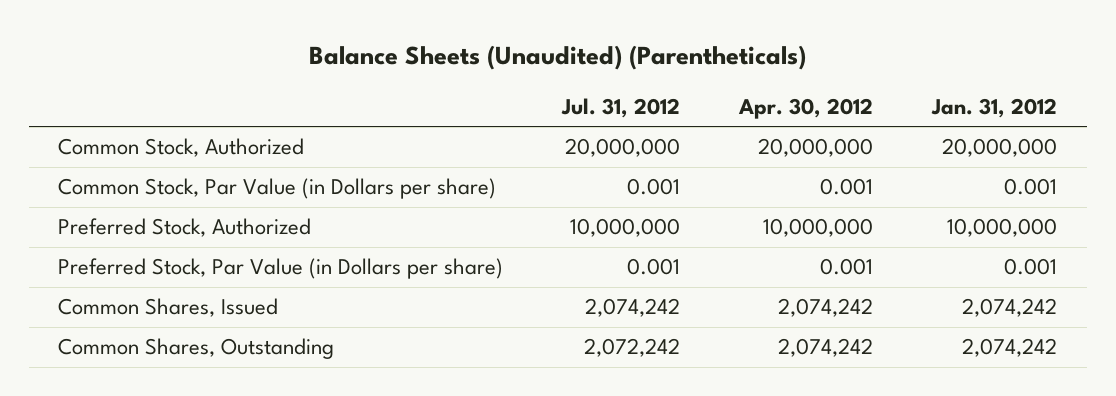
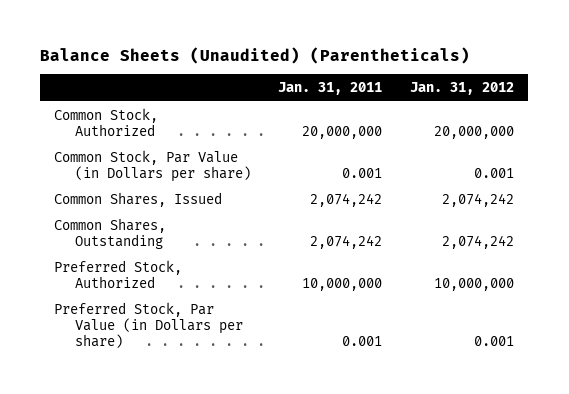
- | Jul. 31, 2012 | Apr. 30, 2012 | Jan. 31, 2012
+ | Jan. 31, 2011 | Jan. 31, 2012
moved down: Preferred Stock, Authorized | 10,000,000 | 10,000,000
moved down: Preferred Stock, Par Value (in Dollars per share) | 0.001 | 0.001

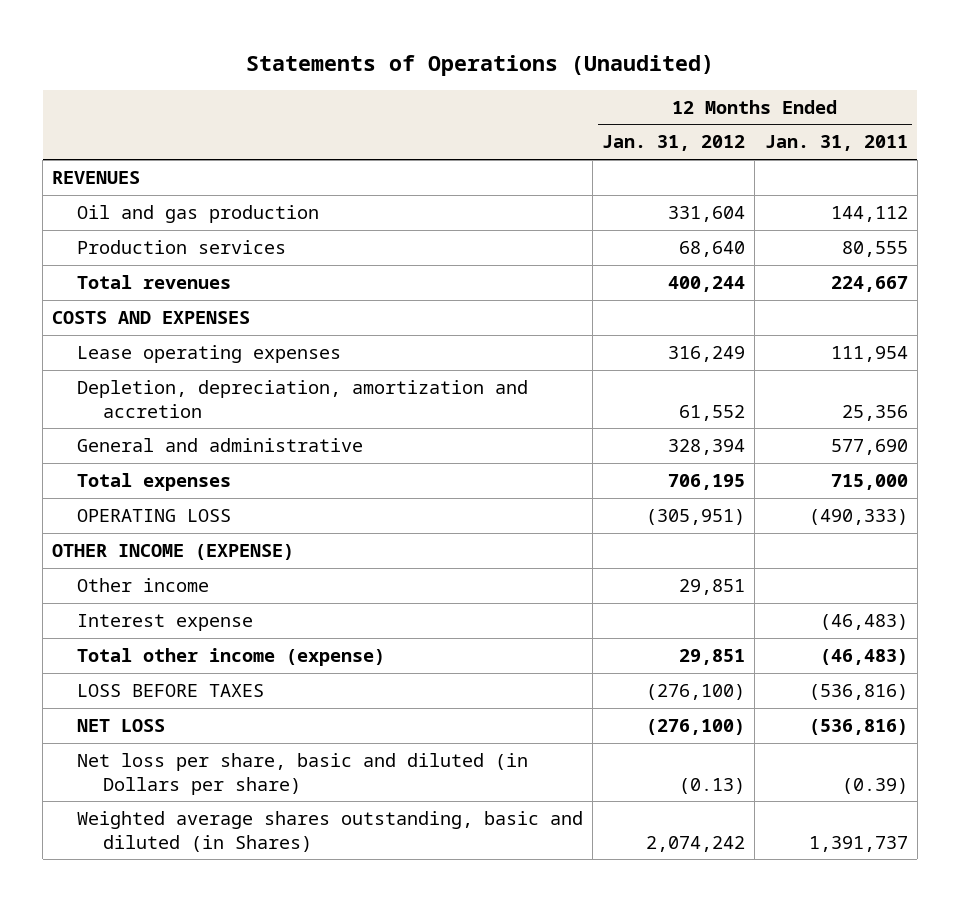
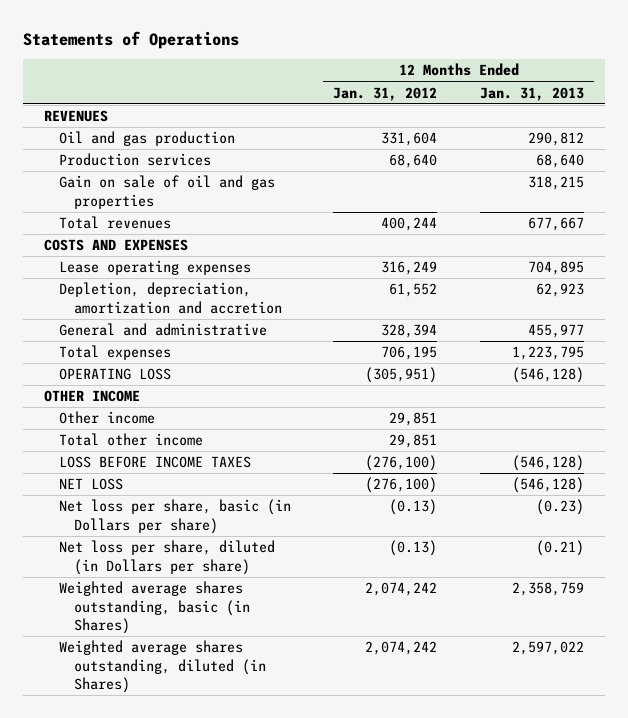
- Statements of Operations (Unaudited)
+ Statements of Operations
- | 12 Months Ended Jan. 31, 2012 | 12 Months Ended Jan. 31, 2011
+ | 12 Months Ended Jan. 31, 2012 | 12 Months Ended Jan. 31, 2013
+ Gain on sale of oil and gas properties | | 318,215
- OTHER INCOME (EXPENSE)
+ OTHER INCOME
- Interest expense | | (46,483)
- Total other income (expense) | 29,851 | (46,483)
- LOSS BEFORE TAXES | (276,100) | (536,816)
+ Total other income | 29,851 |
+ LOSS BEFORE INCOME TAXES | (276,100) | (546,128)
- Net loss per share, basic and diluted (in Dollars per share) | (0.13) | (0.39)
- Weighted average shares outstanding, basic and diluted (in Shares) | 2,074,242 | 1,391,737
+ Net loss per share, basic (in Dollars per share) | (0.13) | (0.23)
+ Net loss per share, diluted (in Dollars per share) | (0.13) | (0.21)
+ Weighted average shares outstanding, basic (in Shares) | 2,074,242 | 2,358,759
+ Weighted average shares outstanding, diluted (in Shares) | 2,074,242 | 2,597,022

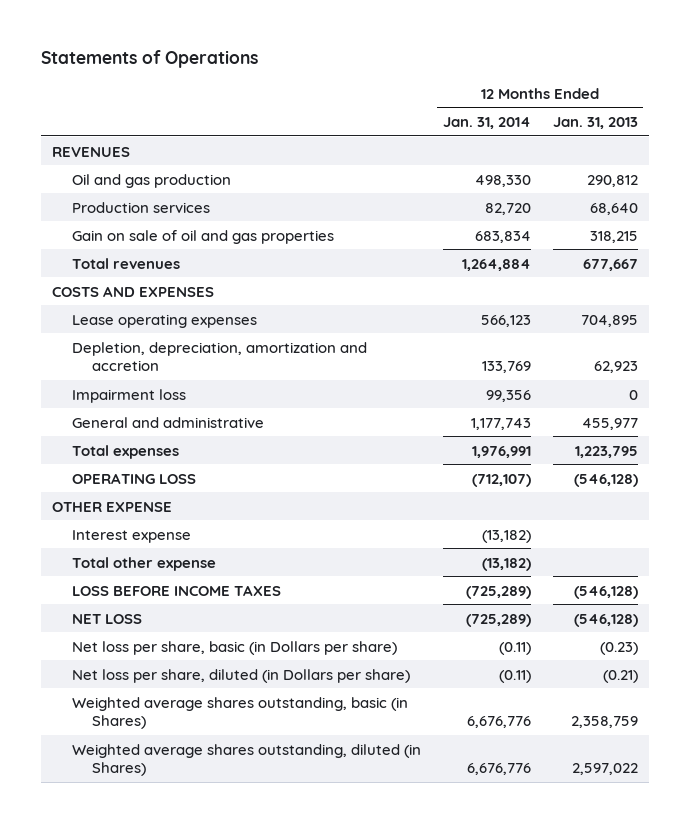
- | 12 Months Ended Jan. 31, 2012 | 12 Months Ended Jan. 31, 2013
+ | 12 Months Ended Jan. 31, 2014 | 12 Months Ended Jan. 31, 2013
+ Impairment loss | 99,356 | 0
- OTHER INCOME
- Other income | 29,851 |
- Total other income | 29,851 |
+ OTHER EXPENSE
+ Interest expense | (13,182) |
+ Total other expense | (13,182) |

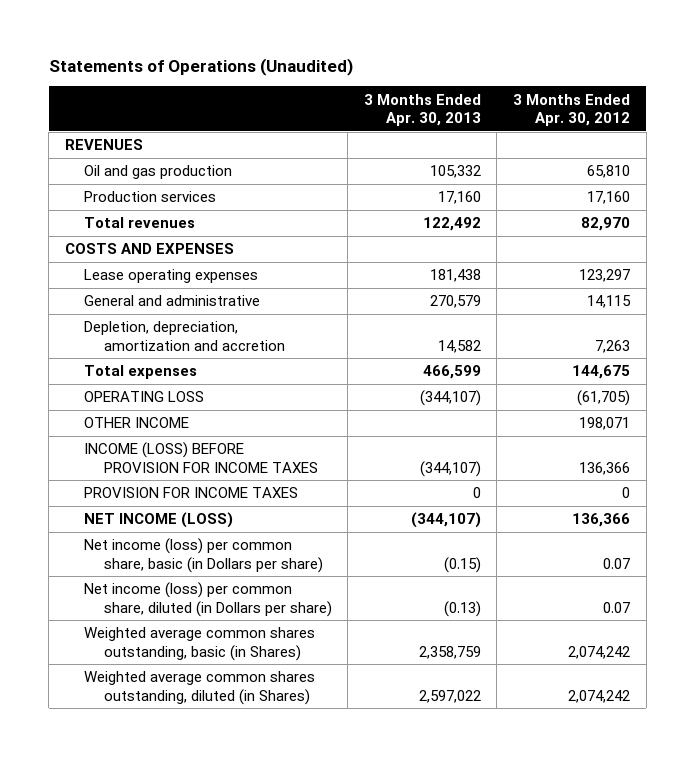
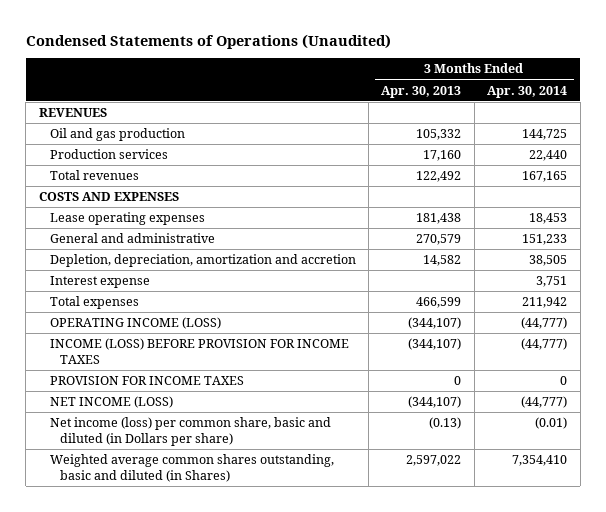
- Statements of Operations (Unaudited)
+ Condensed Statements of Operations (Unaudited)
- | 3 Months Ended Apr. 30, 2013 | 3 Months Ended Apr. 30, 2012
+ | 3 Months Ended Apr. 30, 2013 | 3 Months Ended Apr. 30, 2014
+ Interest expense | | 3,751
- OPERATING LOSS | (344,107) | (61,705)
- OTHER INCOME | | 198,071
+ OPERATING INCOME (LOSS) | (344,107) | (44,777)
- Net income (loss) per common share, basic (in Dollars per share) | (0.15) | 0.07
- Net income (loss) per common share, diluted (in Dollars per share) | (0.13) | 0.07
- Weighted average common shares outstanding, basic (in Shares) | 2,358,759 | 2,074,242
- Weighted average common shares outstanding, diluted (in Shares) | 2,597,022 | 2,074,242
+ Net income (loss) per common share, basic and diluted (in Dollars per share) | (0.13) | (0.01)
+ Weighted average common shares outstanding, basic and diluted (in Shares) | 2,597,022 | 7,354,410

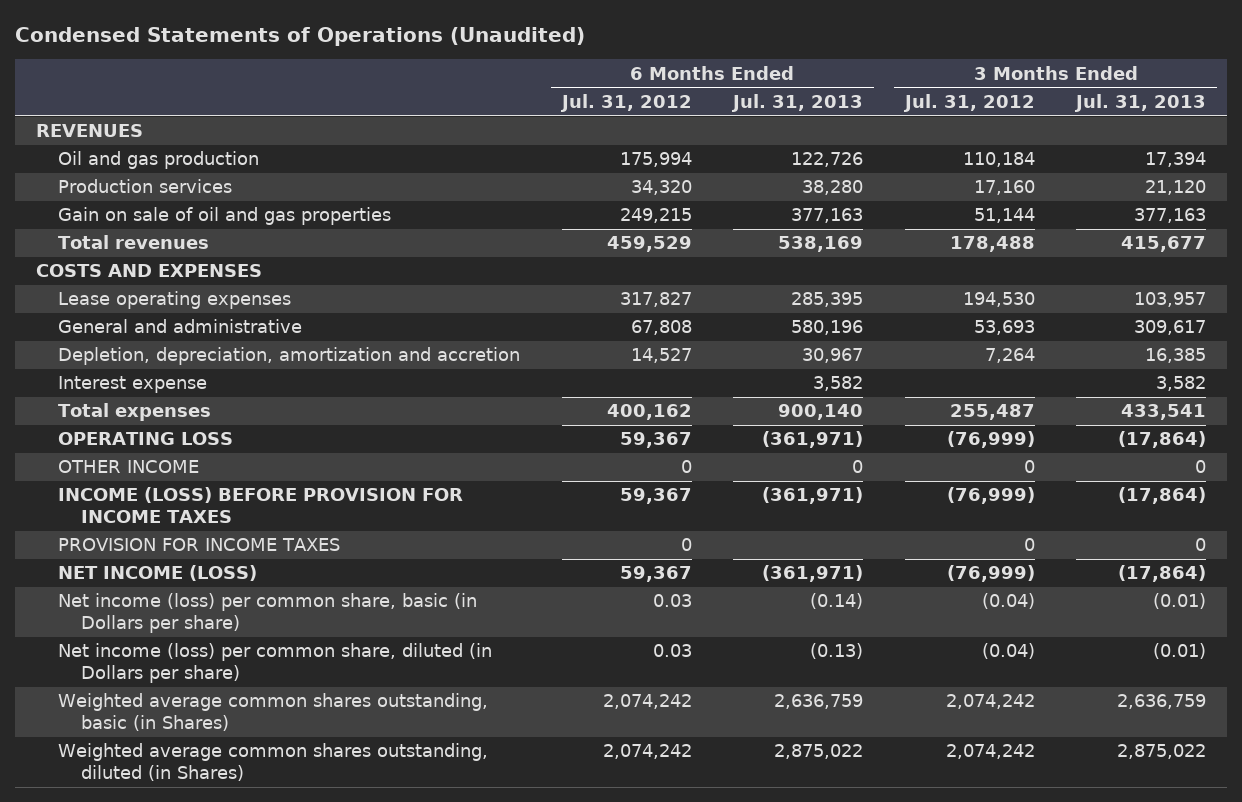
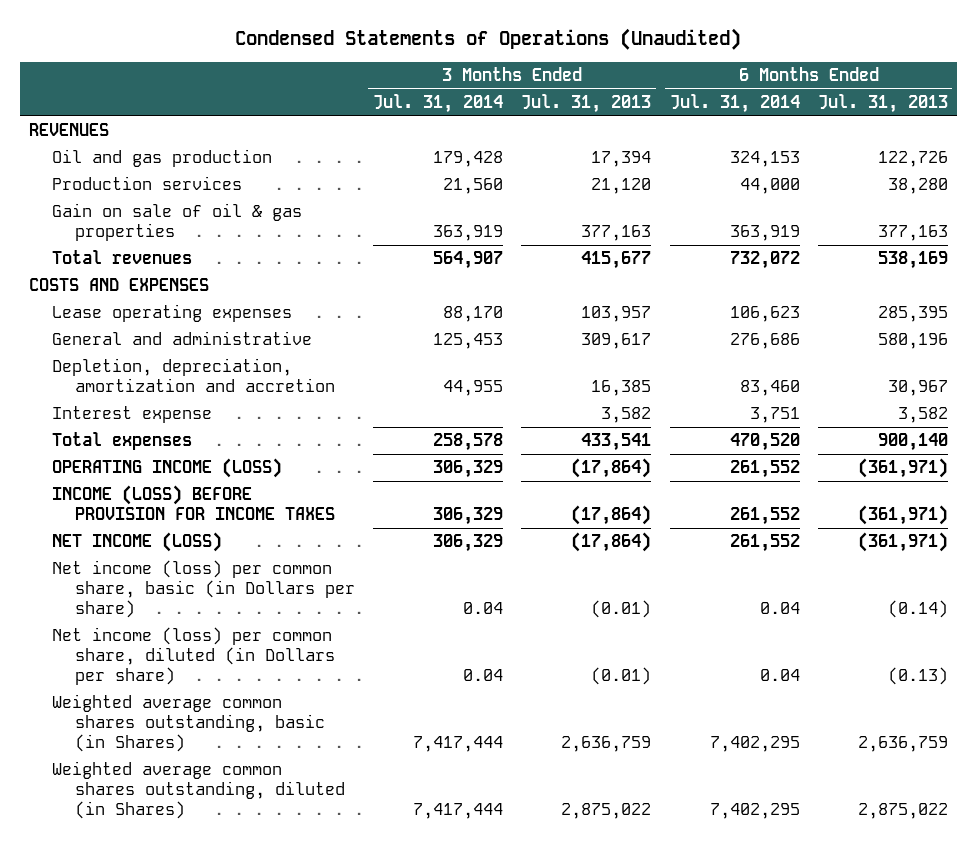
- | 6 Months Ended Jul. 31, 2012 | 6 Months Ended Jul. 31, 2013 | 3 Months Ended Jul. 31, 2012 | 3 Months Ended Jul. 31, 2013
+ | 3 Months Ended Jul. 31, 2014 | 3 Months Ended Jul. 31, 2013 | 6 Months Ended Jul. 31, 2014 | 6 Months Ended Jul. 31, 2013
- Gain on sale of oil and gas properties | 249,215 | 377,163 | 51,144 | 377,163
+ Gain on sale of oil & gas properties | 363,919 | 377,163 | 363,919 | 377,163
- OPERATING LOSS | 59,367 | (361,971) | (76,999) | (17,864)
- OTHER INCOME | 0 | 0 | 0 | 0
+ OPERATING INCOME (LOSS) | 306,329 | (17,864) | 261,552 | (361,971)
- PROVISION FOR INCOME TAXES | 0 | | 0 | 0

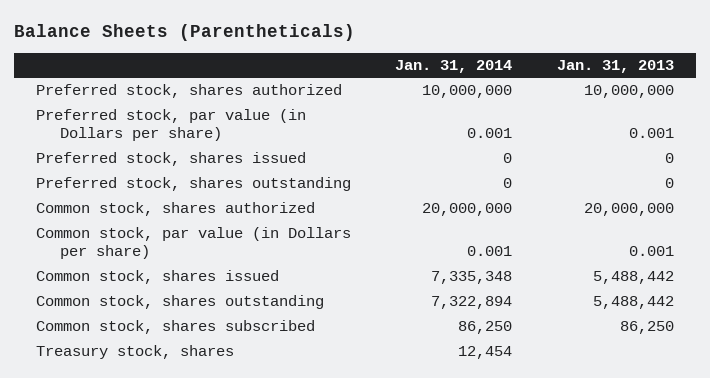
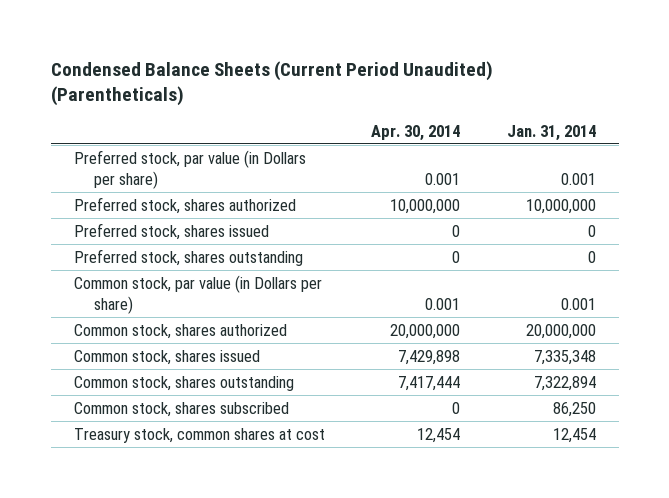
- Balance Sheets (Parentheticals)
+ Condensed Balance Sheets (Current Period Unaudited) (Parentheticals)
- | Jan. 31, 2014 | Jan. 31, 2013
+ | Apr. 30, 2014 | Jan. 31, 2014
moved down: Preferred stock, shares authorized | 10,000,000 | 10,000,000
moved down: Common stock, shares authorized | 20,000,000 | 20,000,000
- Treasury stock, shares | 12,454 |
+ Treasury stock, common shares at cost | 12,454 | 12,454

